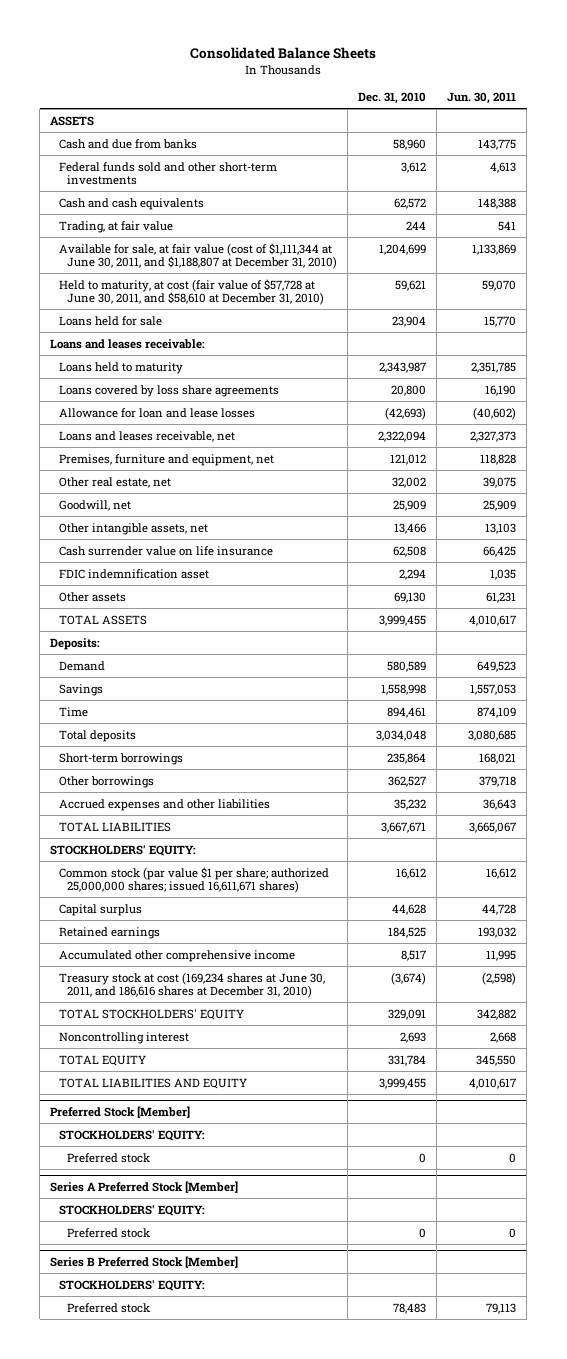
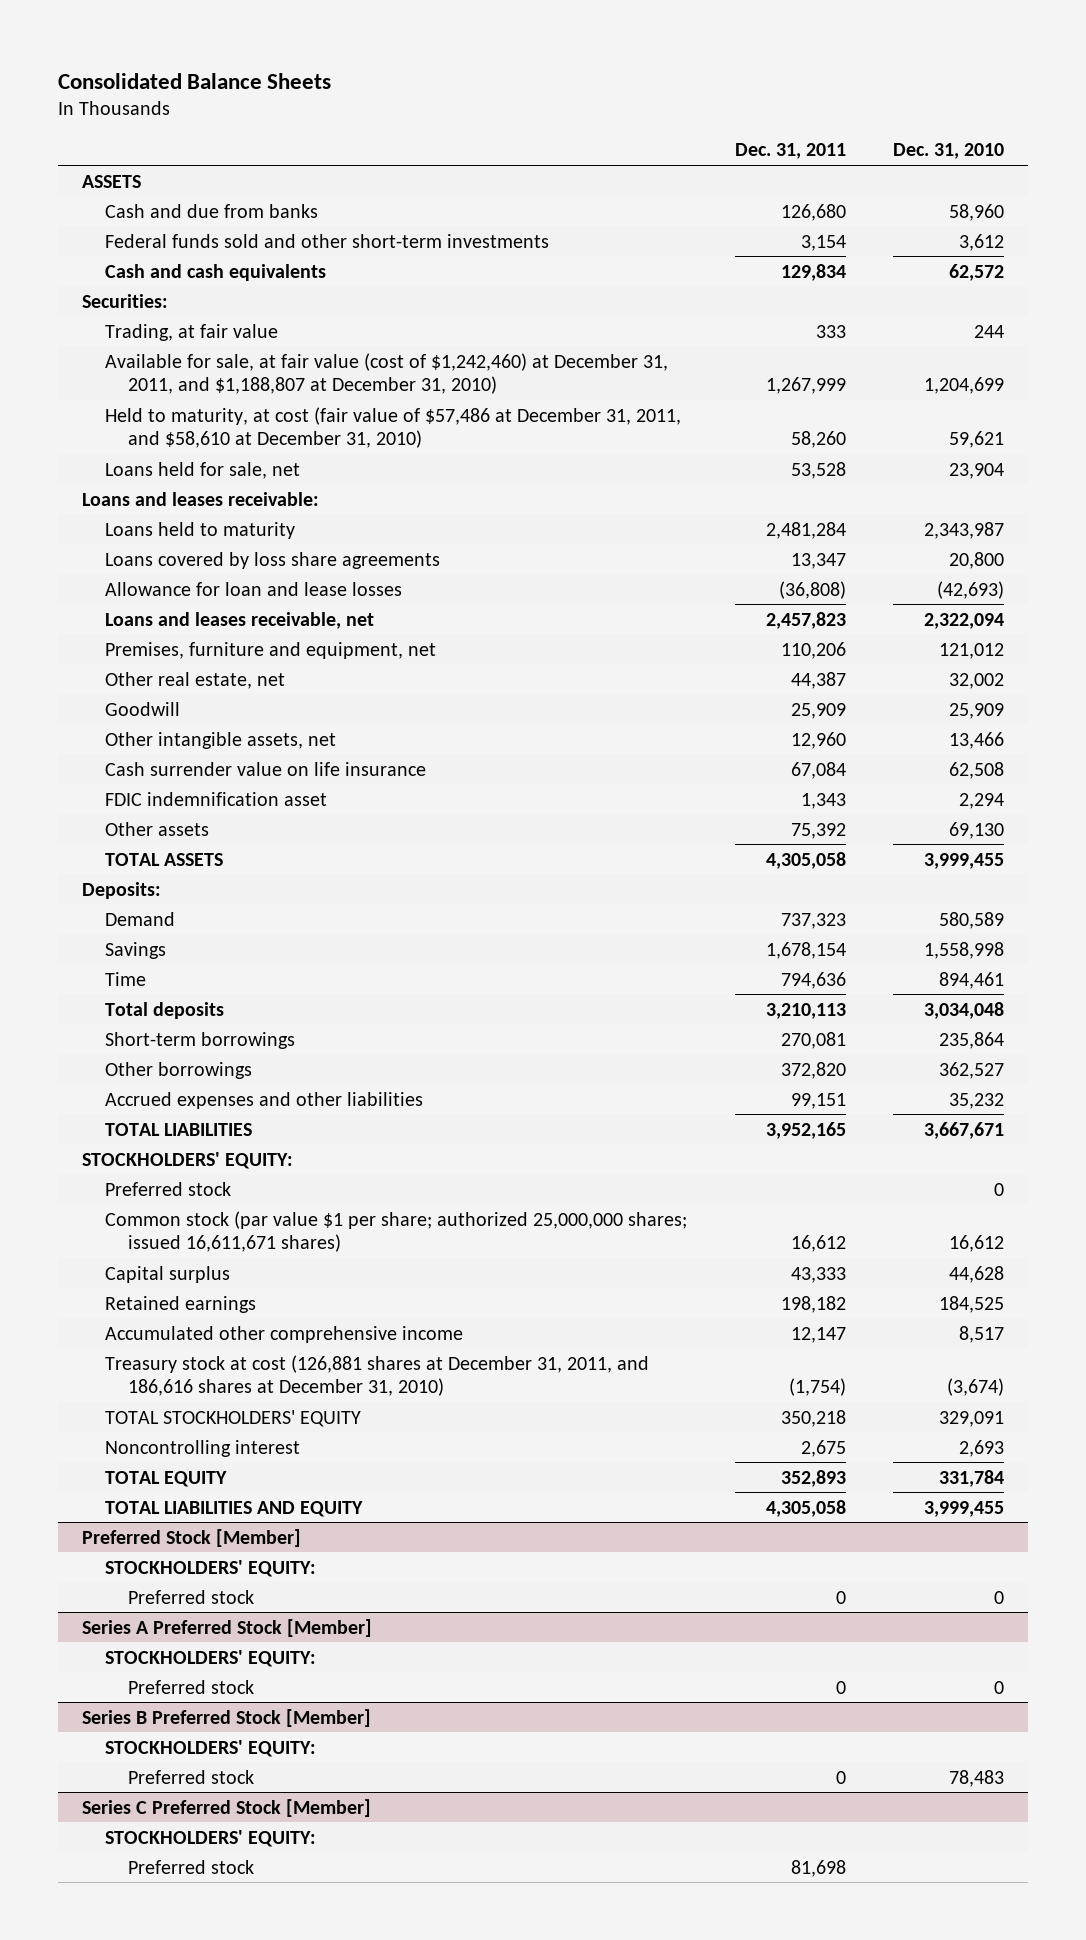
- | Dec. 31, 2010 | Jun. 30, 2011
+ | Dec. 31, 2011 | Dec. 31, 2010
+ Securities:
- Available for sale, at fair value (cost of $1,111,344 at June 30, 2011, and $1,188,807 at December 31, 2010) | 1,204,699 | 1,133,869
- Held to maturity, at cost (fair value of $57,728 at June 30, 2011, and $58,610 at December 31, 2010) | 59,621 | 59,070
- Loans held for sale | 23,904 | 15,770
+ Available for sale, at fair value (cost of $1,242,460) at December 31, 2011, and $1,188,807 at December 31, 2010) | 1,267,999 | 1,204,699
+ Held to maturity, at cost (fair value of $57,486 at December 31, 2011, and $58,610 at December 31, 2010) | 58,260 | 59,621
+ Loans held for sale, net | 53,528 | 23,904
- Goodwill, net | 25,909 | 25,909
+ Goodwill | 25,909 | 25,909
+ Preferred stock | | 0
- Treasury stock at cost (169,234 shares at June 30, 2011, and 186,616 shares at December 31, 2010) | (3,674) | (2,598)
+ Treasury stock at cost (126,881 shares at December 31, 2011, and 186,616 shares at December 31, 2010) | (1,754) | (3,674)
+ Series C Preferred Stock [Member]
+ STOCKHOLDERS' EQUITY:
+ Preferred stock | 81,698 |

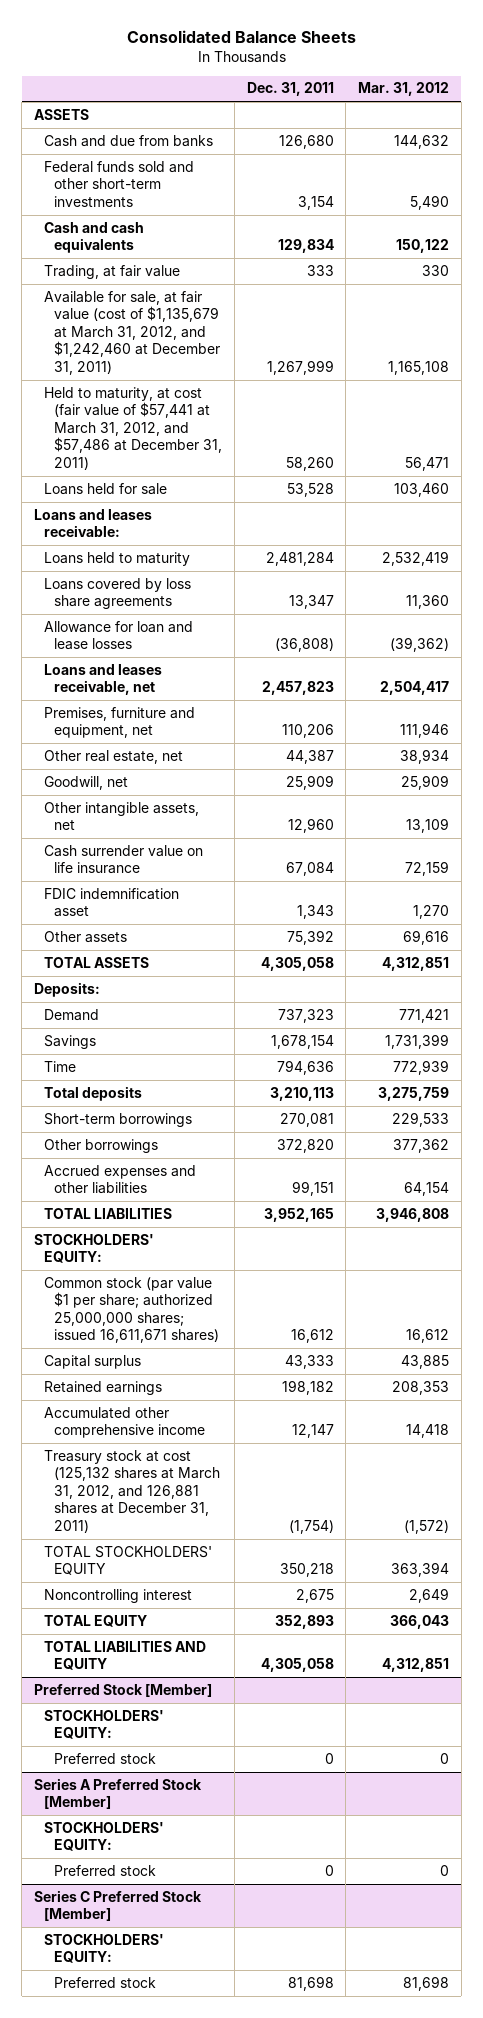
- | Dec. 31, 2011 | Dec. 31, 2010
+ | Dec. 31, 2011 | Mar. 31, 2012
- Securities:
- Available for sale, at fair value (cost of $1,242,460) at December 31, 2011, and $1,188,807 at December 31, 2010) | 1,267,999 | 1,204,699
- Held to maturity, at cost (fair value of $57,486 at December 31, 2011, and $58,610 at December 31, 2010) | 58,260 | 59,621
- Loans held for sale, net | 53,528 | 23,904
+ Available for sale, at fair value (cost of $1,135,679 at March 31, 2012, and $1,242,460 at December 31, 2011) | 1,267,999 | 1,165,108
+ Held to maturity, at cost (fair value of $57,441 at March 31, 2012, and $57,486 at December 31, 2011) | 58,260 | 56,471
+ Loans held for sale | 53,528 | 103,460
- Goodwill | 25,909 | 25,909
+ Goodwill, net | 25,909 | 25,909
- Preferred stock | | 0
- Treasury stock at cost (126,881 shares at December 31, 2011, and 186,616 shares at December 31, 2010) | (1,754) | (3,674)
+ Treasury stock at cost (125,132 shares at March 31, 2012, and 126,881 shares at December 31, 2011) | (1,754) | (1,572)
- Series B Preferred Stock [Member]
- STOCKHOLDERS' EQUITY:
- Preferred stock | 0 | 78,483

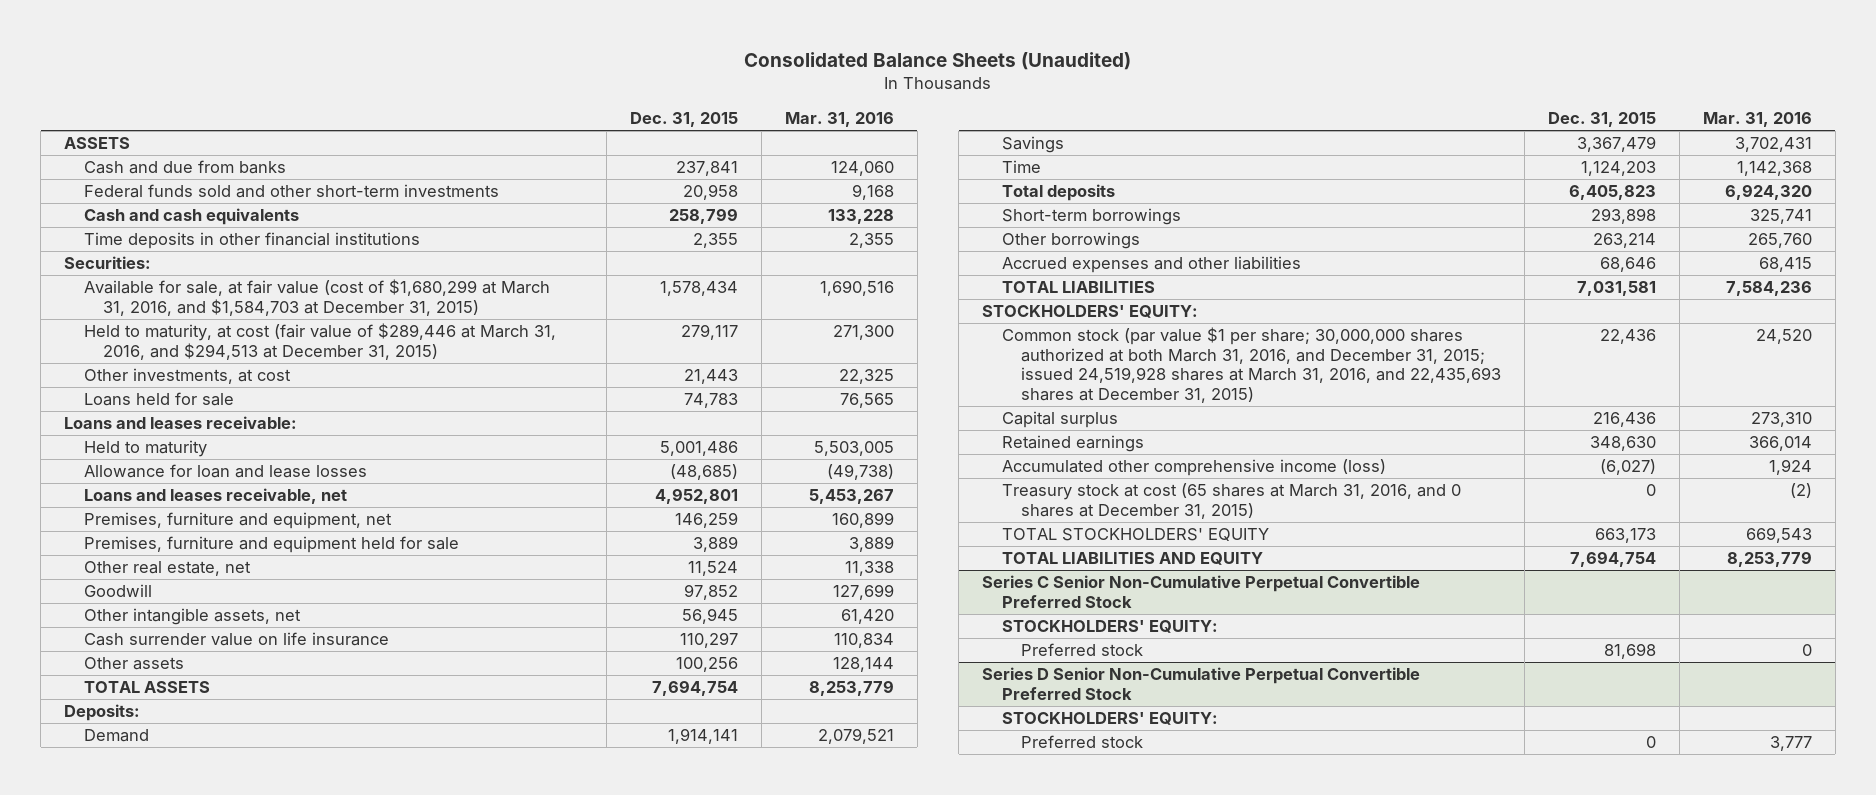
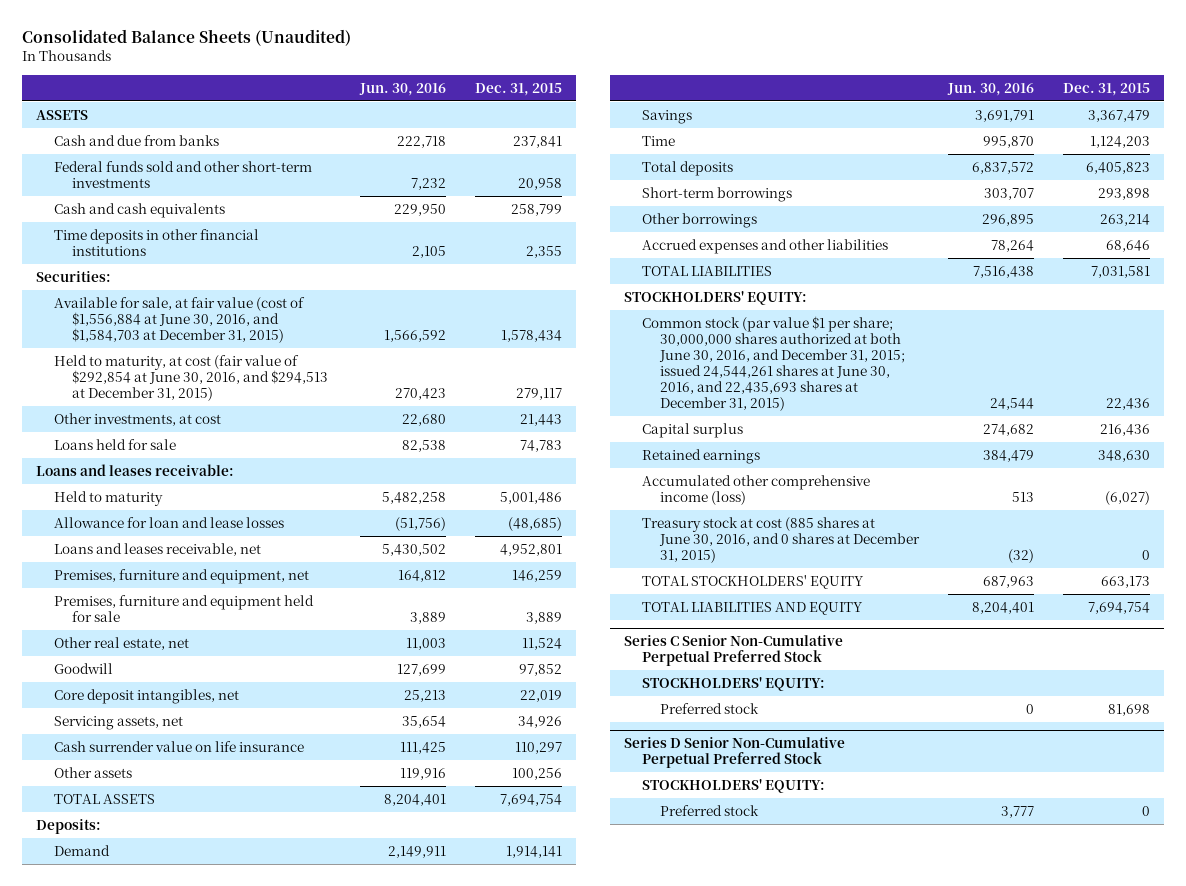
- | Dec. 31, 2015 | Mar. 31, 2016
+ | Jun. 30, 2016 | Dec. 31, 2015
- Available for sale, at fair value (cost of $1,680,299 at March 31, 2016, and $1,584,703 at December 31, 2015) | 1,578,434 | 1,690,516
- Held to maturity, at cost (fair value of $289,446 at March 31, 2016, and $294,513 at December 31, 2015) | 279,117 | 271,300
+ Available for sale, at fair value (cost of $1,556,884 at June 30, 2016, and $1,584,703 at December 31, 2015) | 1,566,592 | 1,578,434
+ Held to maturity, at cost (fair value of $292,854 at June 30, 2016, and $294,513 at December 31, 2015) | 270,423 | 279,117
- Other intangible assets, net | 56,945 | 61,420
+ Core deposit intangibles, net | 25,213 | 22,019
+ Servicing assets, net | 35,654 | 34,926
- Common stock (par value $1 per share; 30,000,000 shares authorized at both March 31, 2016, and December 31, 2015; issued 24,519,928 shares at March 31, 2016, and 22,435,693 shares at December 31, 2015) | 22,436 | 24,520
+ Common stock (par value $1 per share; 30,000,000 shares authorized at both June 30, 2016, and December 31, 2015; issued 24,544,261 shares at June 30, 2016, and 22,435,693 shares at December 31, 2015) | 24,544 | 22,436
- Treasury stock at cost (65 shares at March 31, 2016, and 0 shares at December 31, 2015) | 0 | (2)
+ Treasury stock at cost (885 shares at June 30, 2016, and 0 shares at December 31, 2015) | (32) | 0
- Series C Senior Non-Cumulative Perpetual Convertible Preferred Stock
+ Series C Senior Non-Cumulative Perpetual Preferred Stock
- Series D Senior Non-Cumulative Perpetual Convertible Preferred Stock
+ Series D Senior Non-Cumulative Perpetual Preferred Stock

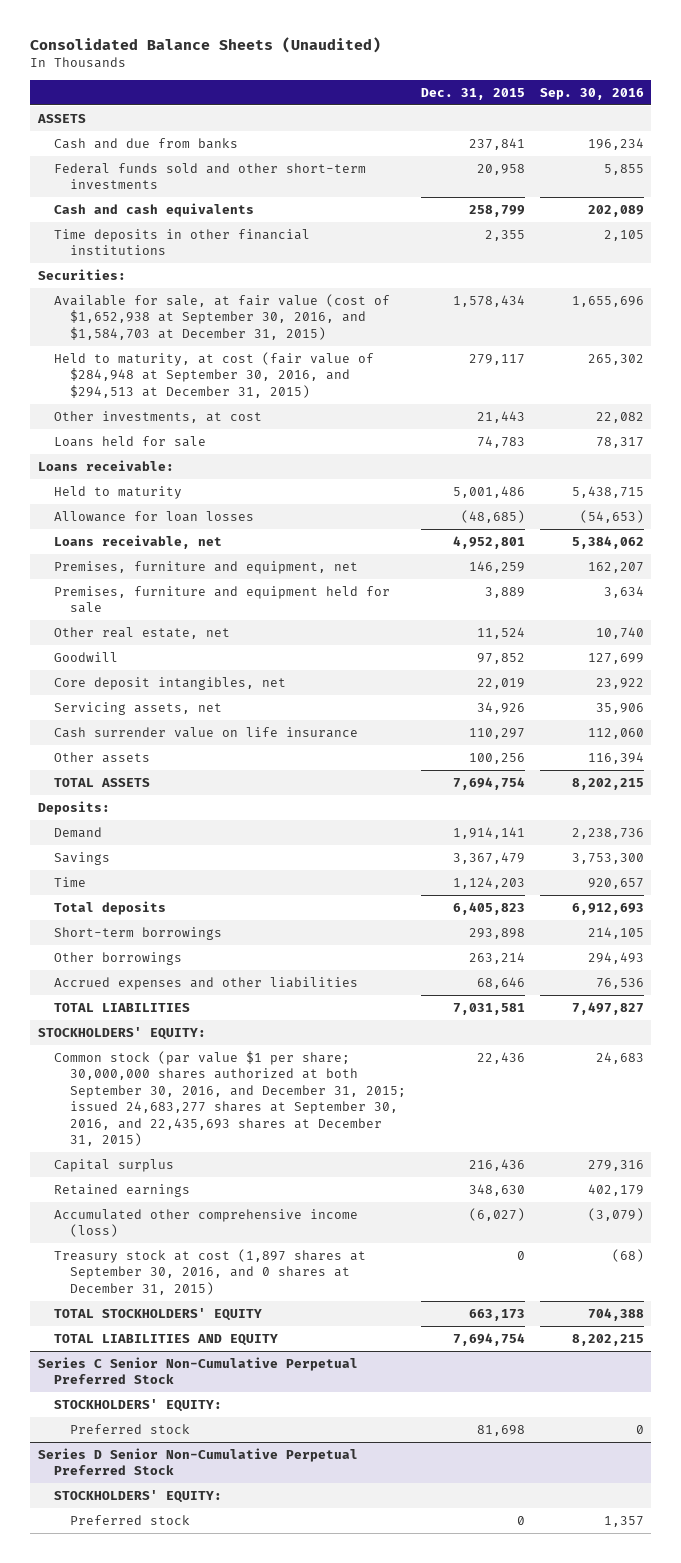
- | Jun. 30, 2016 | Dec. 31, 2015
+ | Dec. 31, 2015 | Sep. 30, 2016
- Available for sale, at fair value (cost of $1,556,884 at June 30, 2016, and $1,584,703 at December 31, 2015) | 1,566,592 | 1,578,434
- Held to maturity, at cost (fair value of $292,854 at June 30, 2016, and $294,513 at December 31, 2015) | 270,423 | 279,117
+ Available for sale, at fair value (cost of $1,652,938 at September 30, 2016, and $1,584,703 at December 31, 2015) | 1,578,434 | 1,655,696
+ Held to maturity, at cost (fair value of $284,948 at September 30, 2016, and $294,513 at December 31, 2015) | 279,117 | 265,302
- Loans and leases receivable:
+ Loans receivable:
- Allowance for loan and lease losses | (51,756) | (48,685)
- Loans and leases receivable, net | 5,430,502 | 4,952,801
+ Allowance for loan losses | (48,685) | (54,653)
+ Loans receivable, net | 4,952,801 | 5,384,062
- Common stock (par value $1 per share; 30,000,000 shares authorized at both June 30, 2016, and December 31, 2015; issued 24,544,261 shares at June 30, 2016, and 22,435,693 shares at December 31, 2015) | 24,544 | 22,436
+ Common stock (par value $1 per share; 30,000,000 shares authorized at both September 30, 2016, and December 31, 2015; issued 24,683,277 shares at September 30, 2016, and 22,435,693 shares at December 31, 2015) | 22,436 | 24,683
- Treasury stock at cost (885 shares at June 30, 2016, and 0 shares at December 31, 2015) | (32) | 0
+ Treasury stock at cost (1,897 shares at September 30, 2016, and 0 shares at December 31, 2015) | 0 | (68)

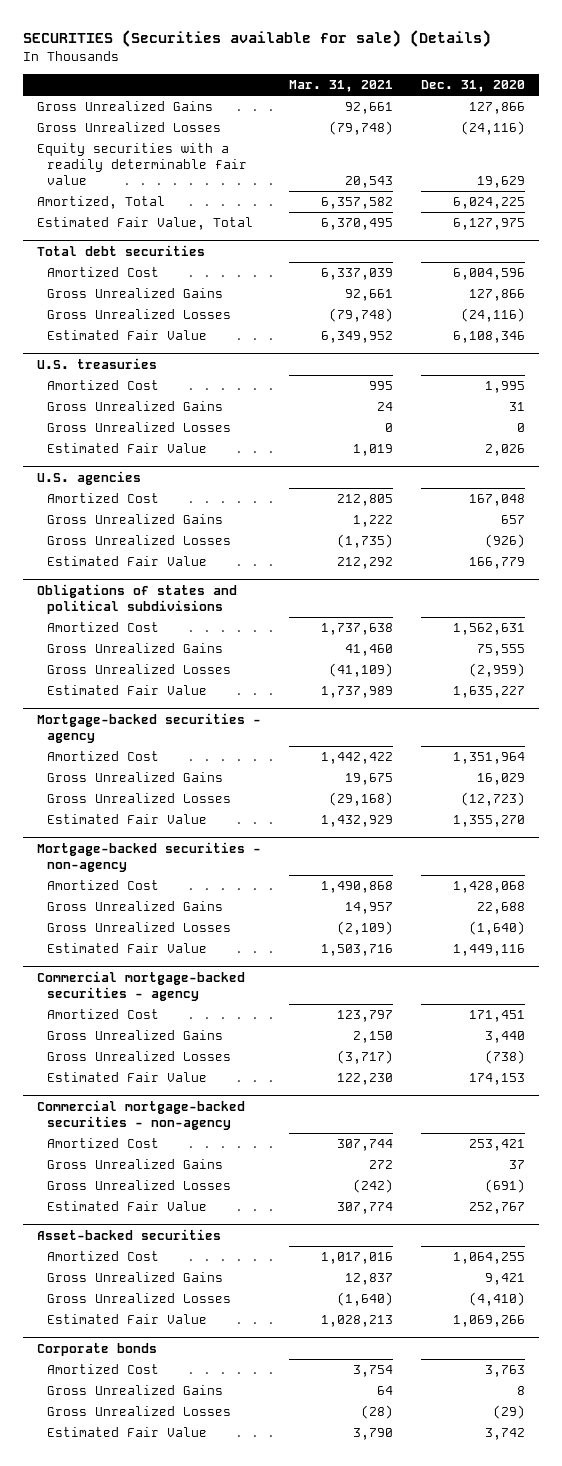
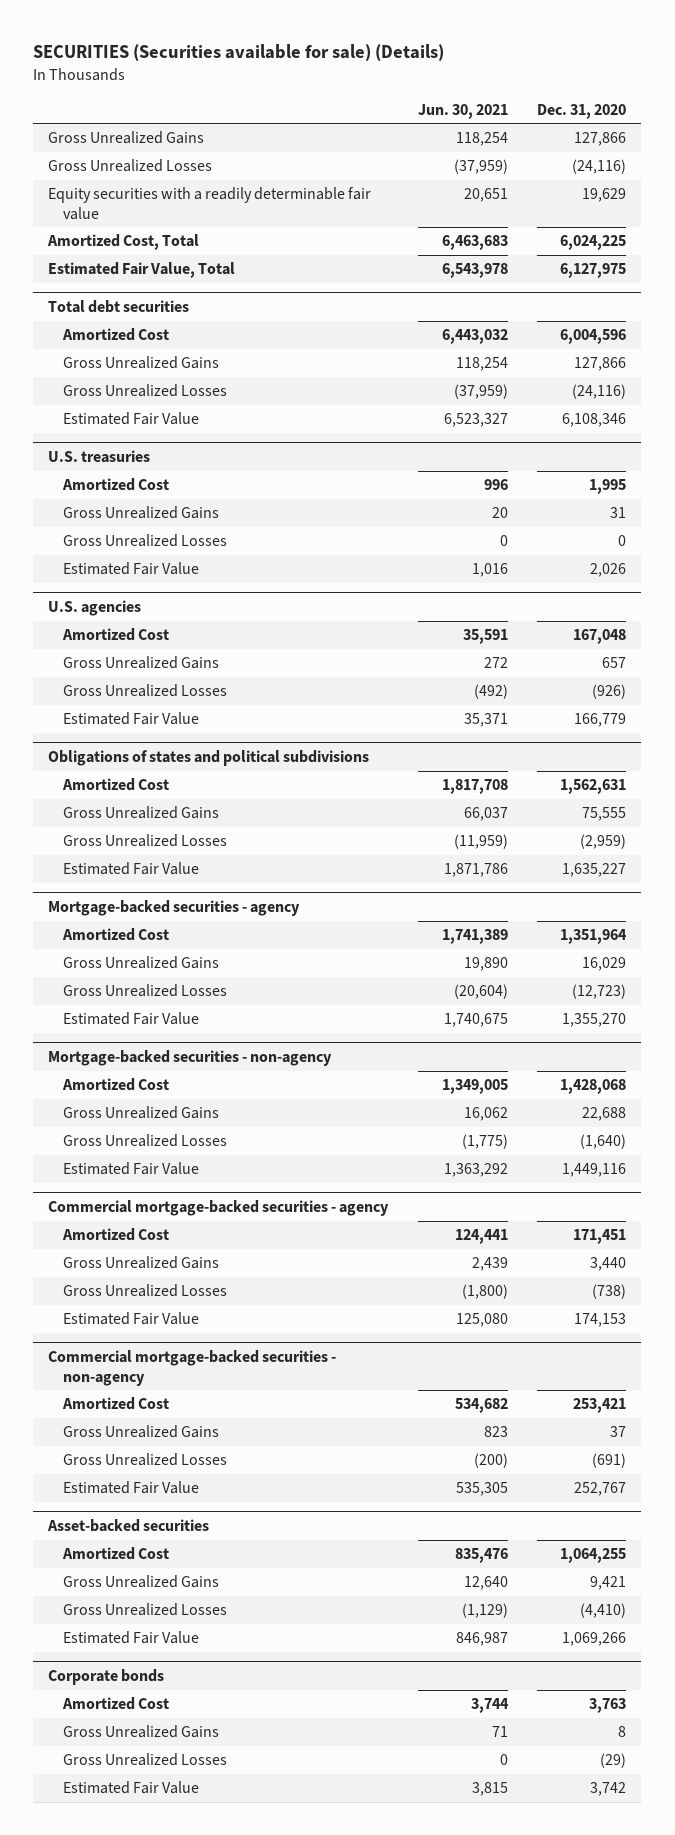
- | Mar. 31, 2021 | Dec. 31, 2020
+ | Jun. 30, 2021 | Dec. 31, 2020
- Amortized, Total | 6,357,582 | 6,024,225
+ Amortized Cost, Total | 6,463,683 | 6,024,225

